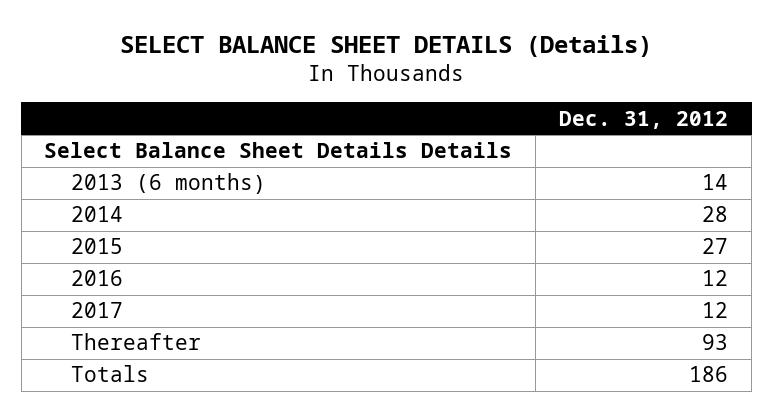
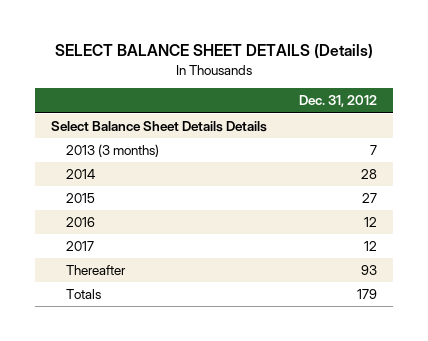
- 2013 (6 months) | 14
+ 2013 (3 months) | 7
- Totals | 186
+ Totals | 179

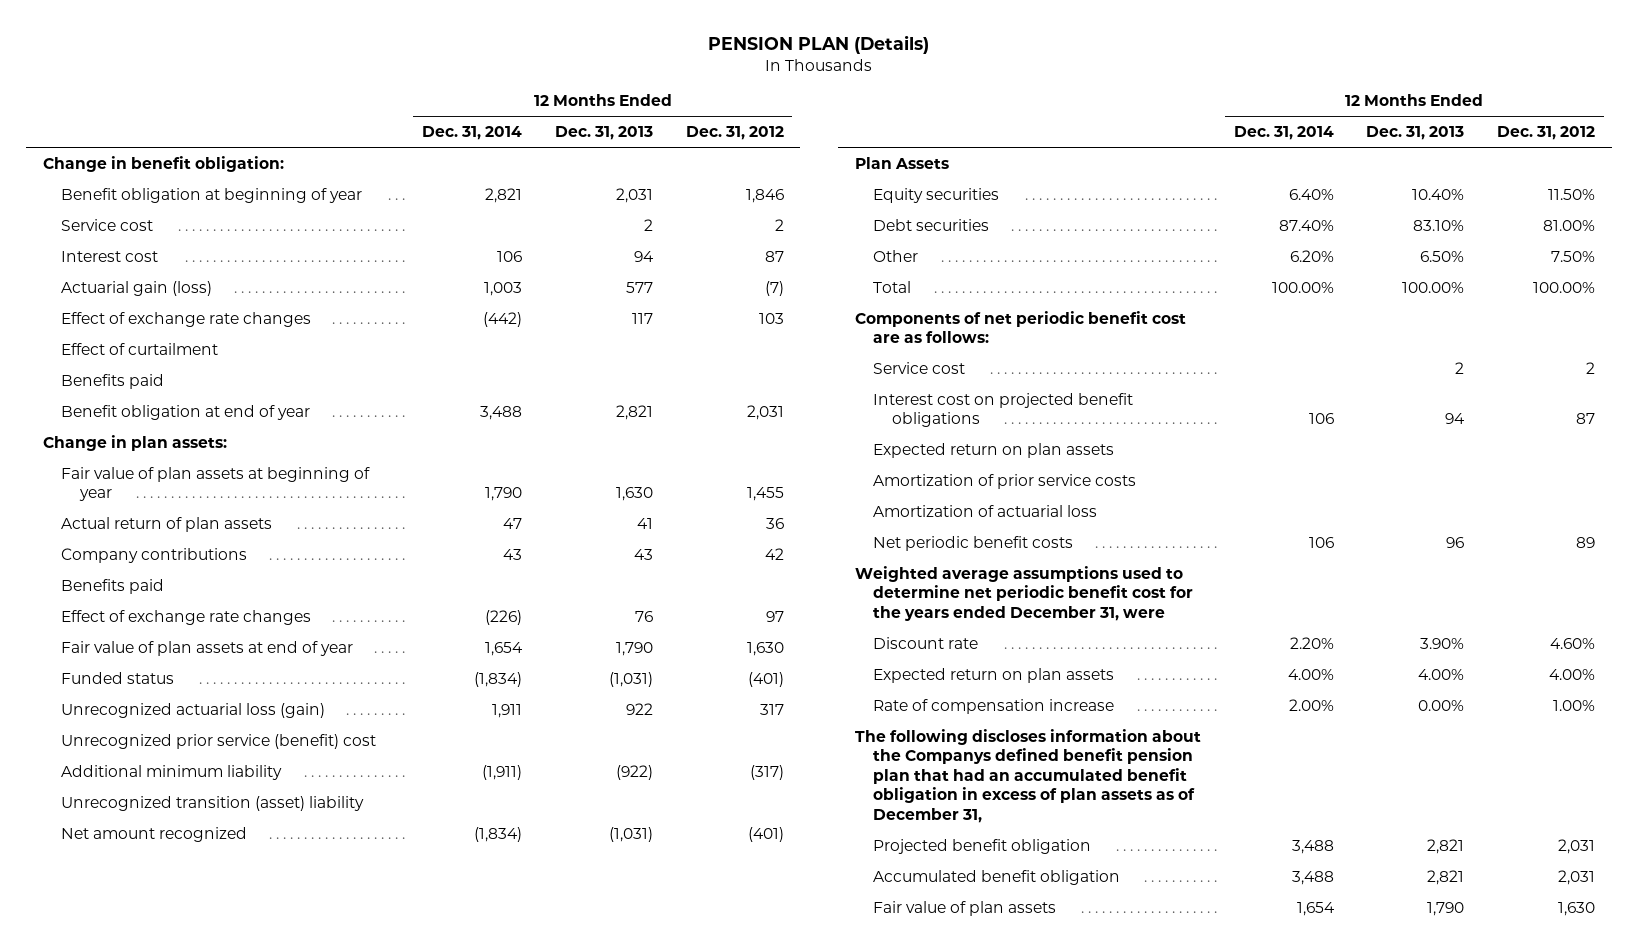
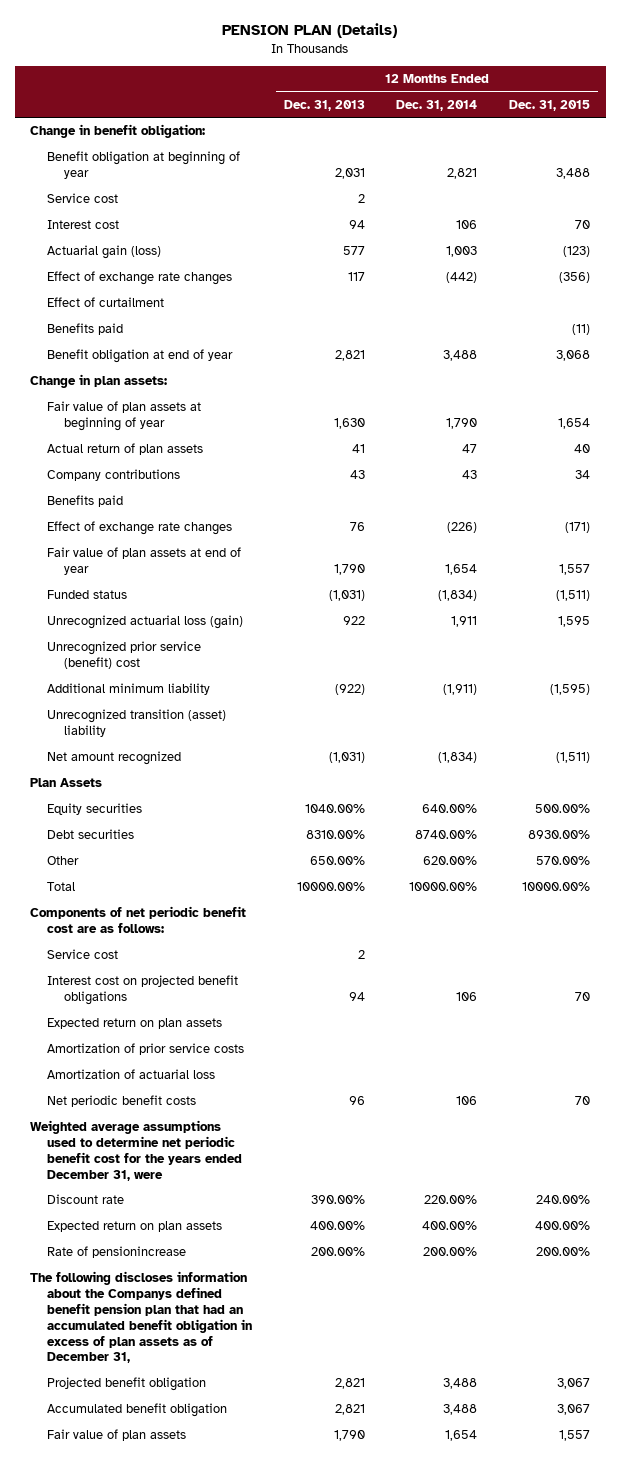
- | 12 Months Ended Dec. 31, 2014 | 12 Months Ended Dec. 31, 2013 | 12 Months Ended Dec. 31, 2012
+ | 12 Months Ended Dec. 31, 2013 | 12 Months Ended Dec. 31, 2014 | 12 Months Ended Dec. 31, 2015
- Equity securities | 6.40% | 10.40% | 11.50%
- Debt securities | 87.40% | 83.10% | 81.00%
- Other | 6.20% | 6.50% | 7.50%
- Total | 100.00% | 100.00% | 100.00%
+ Equity securities | 1040.00% | 640.00% | 500.00%
+ Debt securities | 8310.00% | 8740.00% | 8930.00%
+ Other | 650.00% | 620.00% | 570.00%
+ Total | 10000.00% | 10000.00% | 10000.00%
- Discount rate | 2.20% | 3.90% | 4.60%
- Expected return on plan assets | 4.00% | 4.00% | 4.00%
- Rate of compensation increase | 2.00% | 0.00% | 1.00%
+ Discount rate | 390.00% | 220.00% | 240.00%
+ Expected return on plan assets | 400.00% | 400.00% | 400.00%
+ Rate of pensionincrease | 200.00% | 200.00% | 200.00%

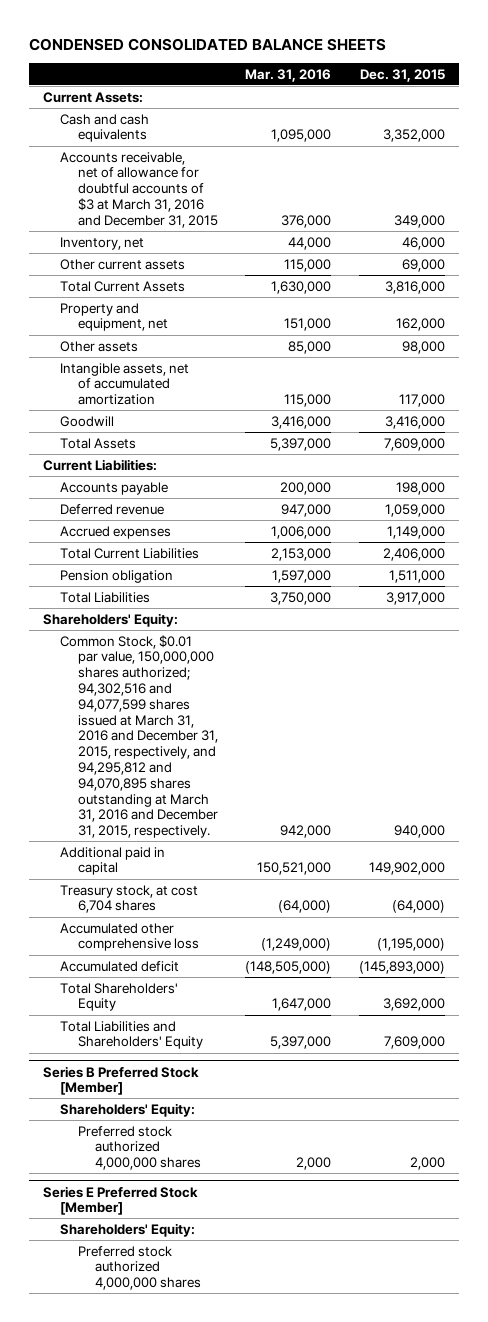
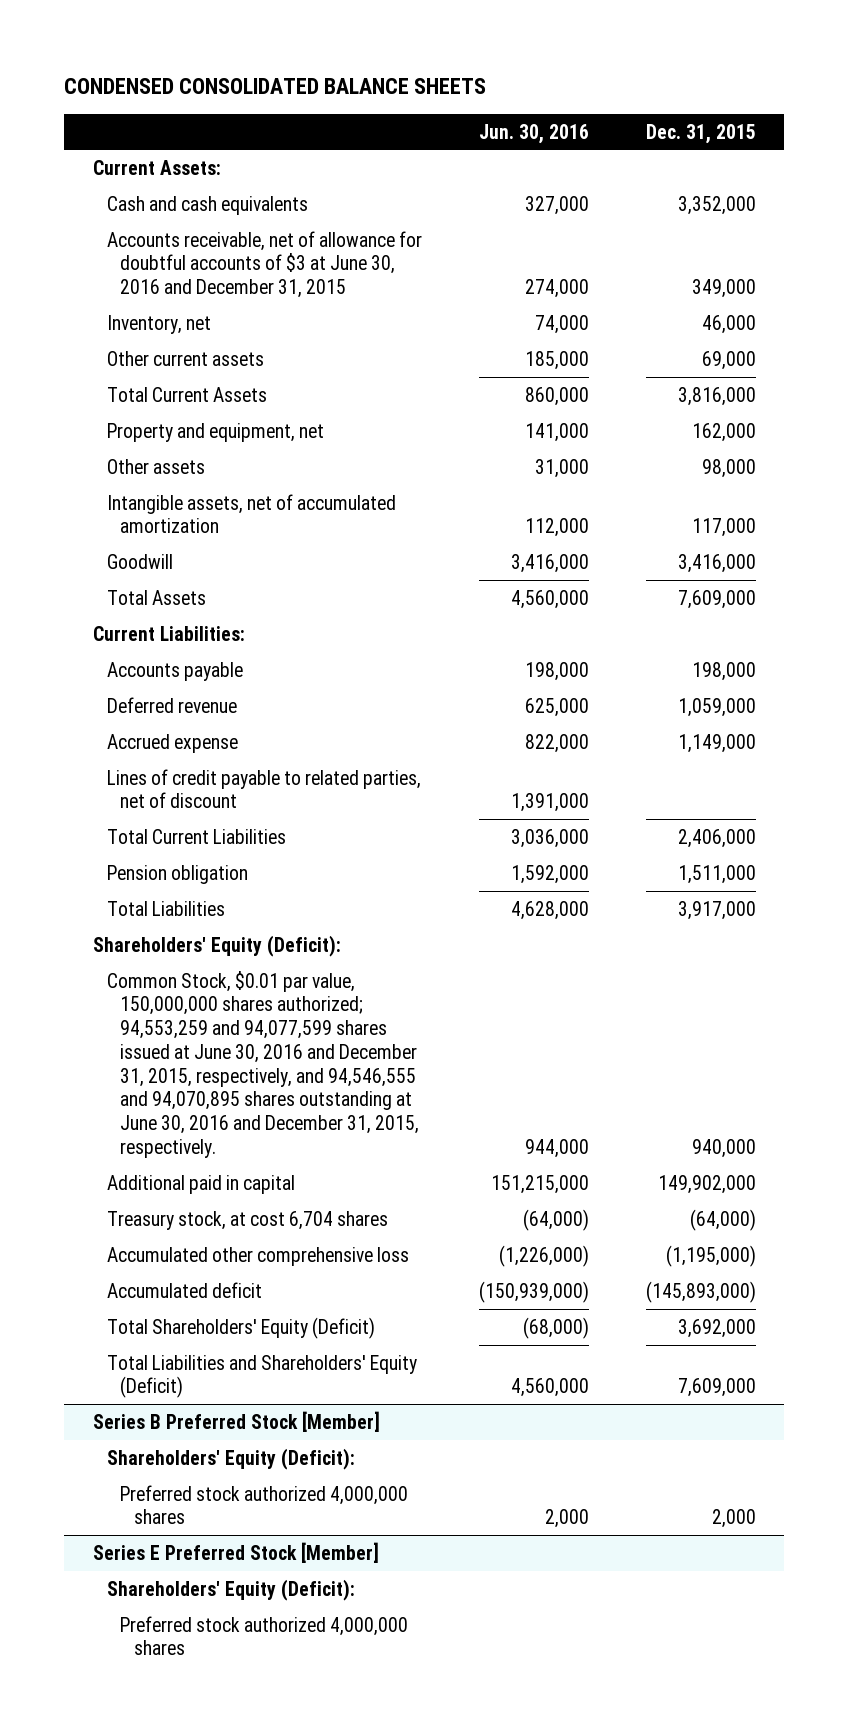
- | Mar. 31, 2016 | Dec. 31, 2015
+ | Jun. 30, 2016 | Dec. 31, 2015
- Accounts receivable, net of allowance for doubtful accounts of $3 at March 31, 2016 and December 31, 2015 | 376,000 | 349,000
+ Accounts receivable, net of allowance for doubtful accounts of $3 at June 30, 2016 and December 31, 2015 | 274,000 | 349,000
- Accrued expenses | 1,006,000 | 1,149,000
+ Accrued expense | 822,000 | 1,149,000
+ Lines of credit payable to related parties, net of discount | 1,391,000 |
- Shareholders' Equity:
- Common Stock, $0.01 par value, 150,000,000 shares authorized; 94,302,516 and 94,077,599 shares issued at March 31, 2016 and December 31, 2015, respectively, and 94,295,812 and 94,070,895 shares outstanding at March 31, 2016 and December 31, 2015, respectively. | 942,000 | 940,000
+ Shareholders' Equity (Deficit):
+ Common Stock, $0.01 par value, 150,000,000 shares authorized; 94,553,259 and 94,077,599 shares issued at June 30, 2016 and December 31, 2015, respectively, and 94,546,555 and 94,070,895 shares outstanding at June 30, 2016 and December 31, 2015, respectively. | 944,000 | 940,000
- Total Shareholders' Equity | 1,647,000 | 3,692,000
- Total Liabilities and Shareholders' Equity | 5,397,000 | 7,609,000
+ Total Shareholders' Equity (Deficit) | (68,000) | 3,692,000
+ Total Liabilities and Shareholders' Equity (Deficit) | 4,560,000 | 7,609,000
@ Series B Preferred Stock [Member]
- Shareholders' Equity:
+ Shareholders' Equity (Deficit):
@ Series E Preferred Stock [Member]
- Shareholders' Equity:
+ Shareholders' Equity (Deficit):

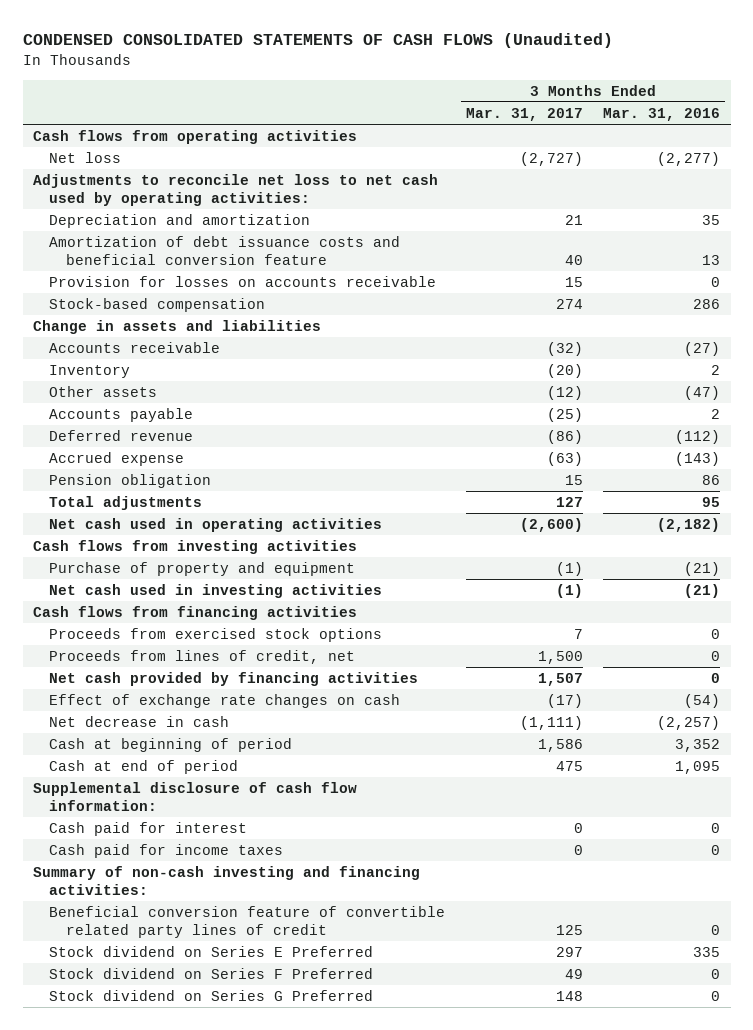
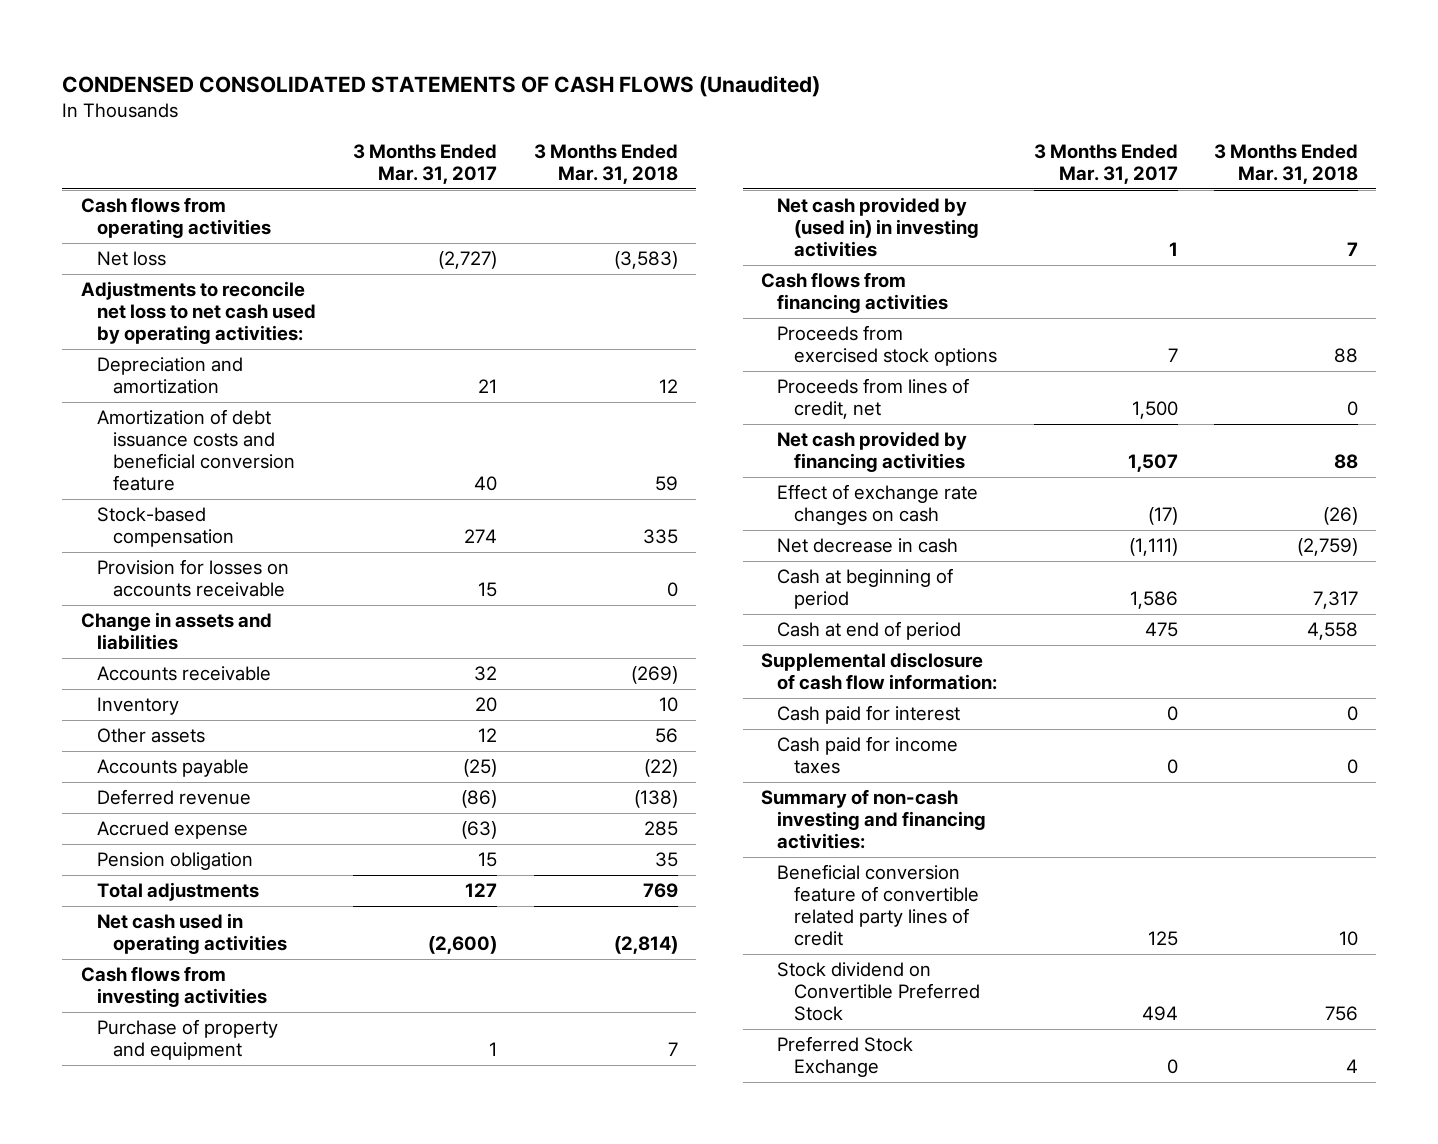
- | 3 Months Ended Mar. 31, 2017 | 3 Months Ended Mar. 31, 2016
+ | 3 Months Ended Mar. 31, 2017 | 3 Months Ended Mar. 31, 2018
moved down: Provision for losses on accounts receivable | 15 | 0
- Accounts receivable | (32) | (27)
- Inventory | (20) | 2
- Other assets | (12) | (47)
+ Accounts receivable | 32 | (269)
+ Inventory | 20 | 10
+ Other assets | 12 | 56
- Purchase of property and equipment | (1) | (21)
- Net cash used in investing activities | (1) | (21)
+ Purchase of property and equipment | 1 | 7
+ Net cash provided by (used in) in investing activities | 1 | 7
- Stock dividend on Series E Preferred | 297 | 335
- Stock dividend on Series F Preferred | 49 | 0
- Stock dividend on Series G Preferred | 148 | 0
+ Stock dividend on Convertible Preferred Stock | 494 | 756
+ Preferred Stock Exchange | 0 | 4

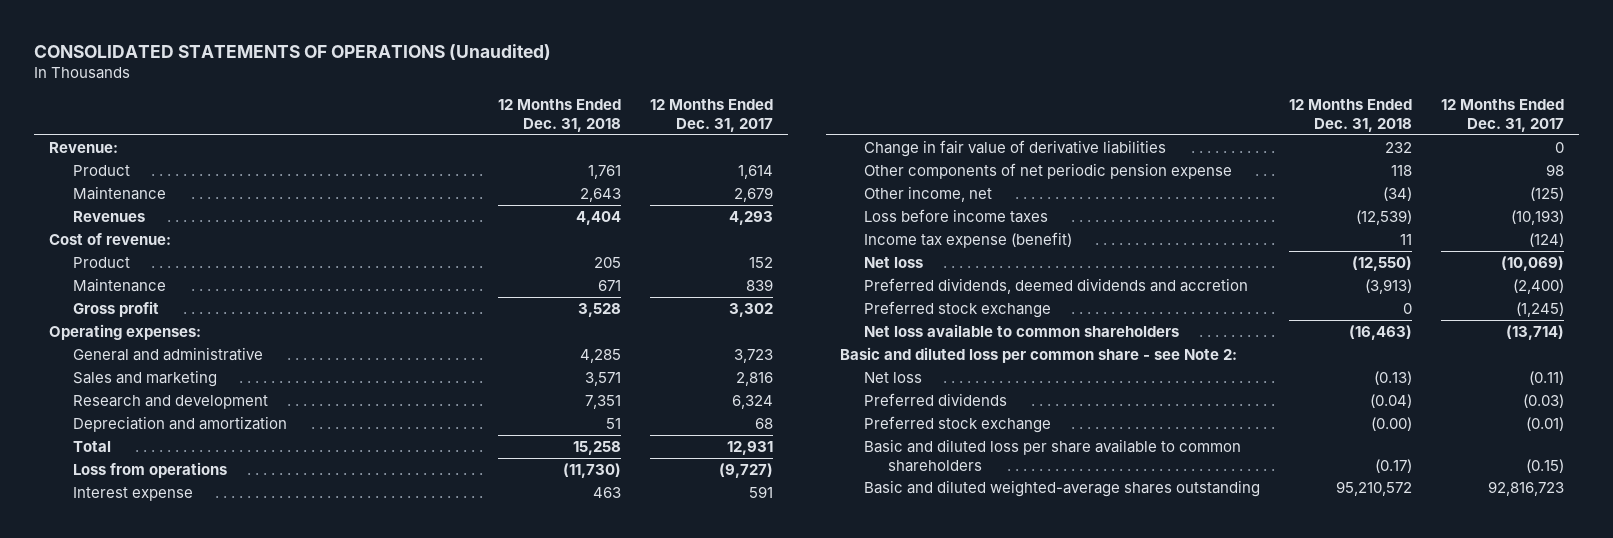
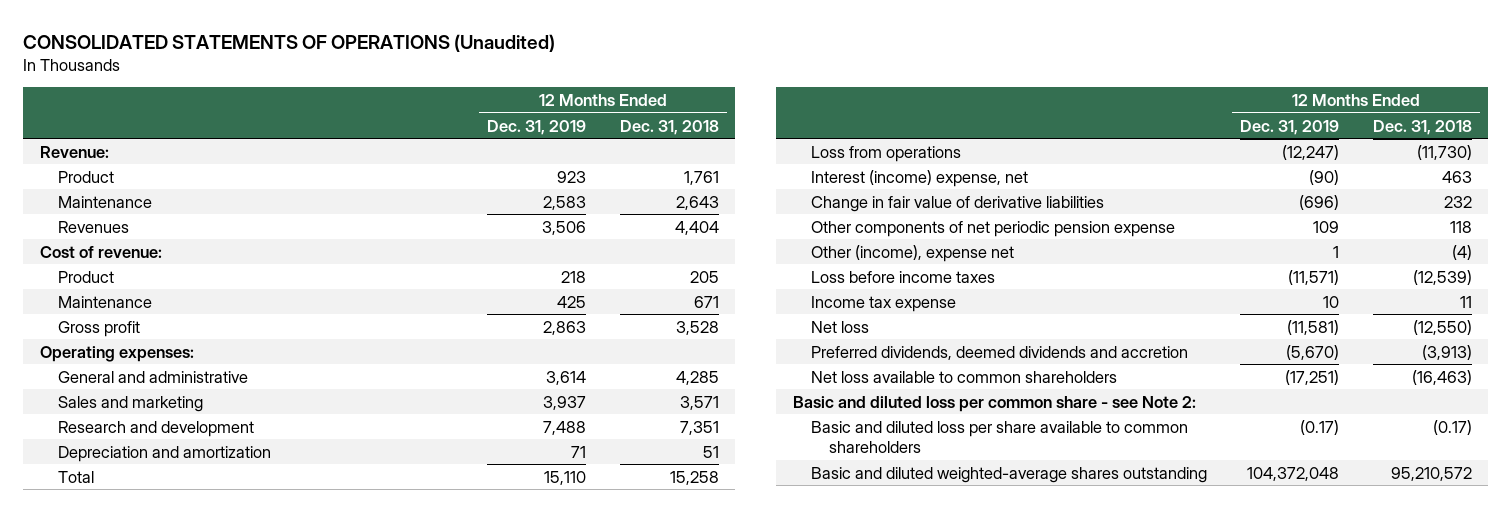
- | 12 Months Ended Dec. 31, 2018 | 12 Months Ended Dec. 31, 2017
+ | 12 Months Ended Dec. 31, 2019 | 12 Months Ended Dec. 31, 2018
- Interest expense | 463 | 591
+ Interest (income) expense, net | (90) | 463
- Other income, net | (34) | (125)
+ Other (income), expense net | 1 | (4)
- Income tax expense (benefit) | 11 | (124)
+ Income tax expense | 10 | 11
- Preferred stock exchange | 0 | (1,245)
- Net loss | (0.13) | (0.11)
- Preferred dividends | (0.04) | (0.03)
- Preferred stock exchange | (0.00) | (0.01)

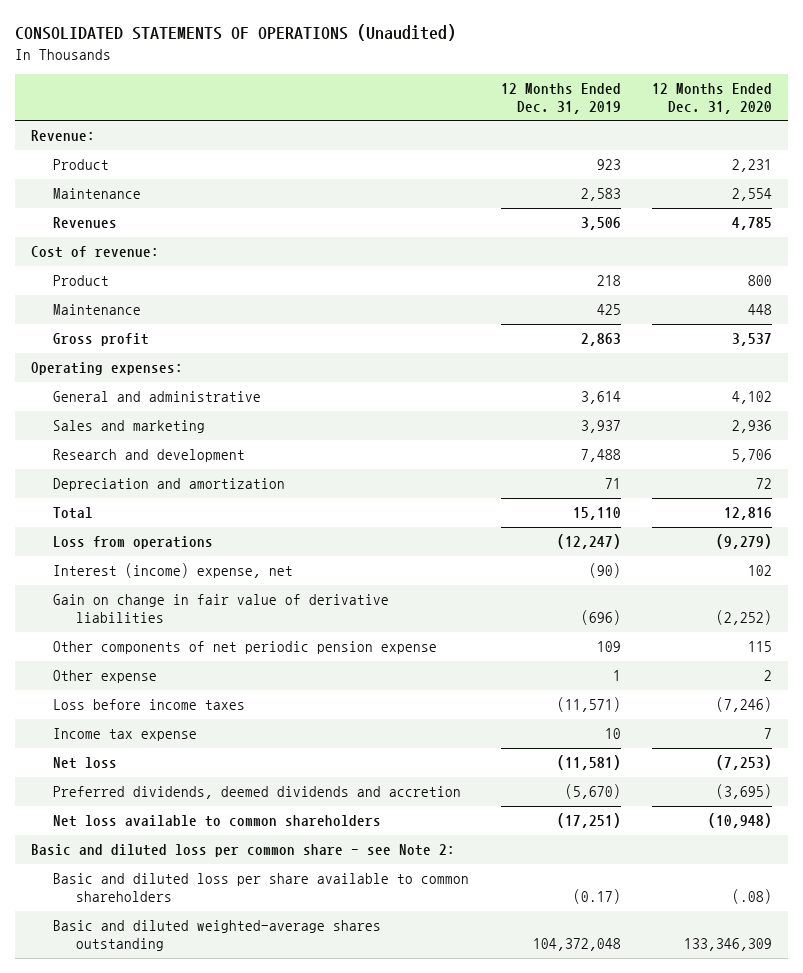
- | 12 Months Ended Dec. 31, 2019 | 12 Months Ended Dec. 31, 2018
+ | 12 Months Ended Dec. 31, 2019 | 12 Months Ended Dec. 31, 2020
- Change in fair value of derivative liabilities | (696) | 232
+ Gain on change in fair value of derivative liabilities | (696) | (2,252)
- Other (income), expense net | 1 | (4)
+ Other expense | 1 | 2

